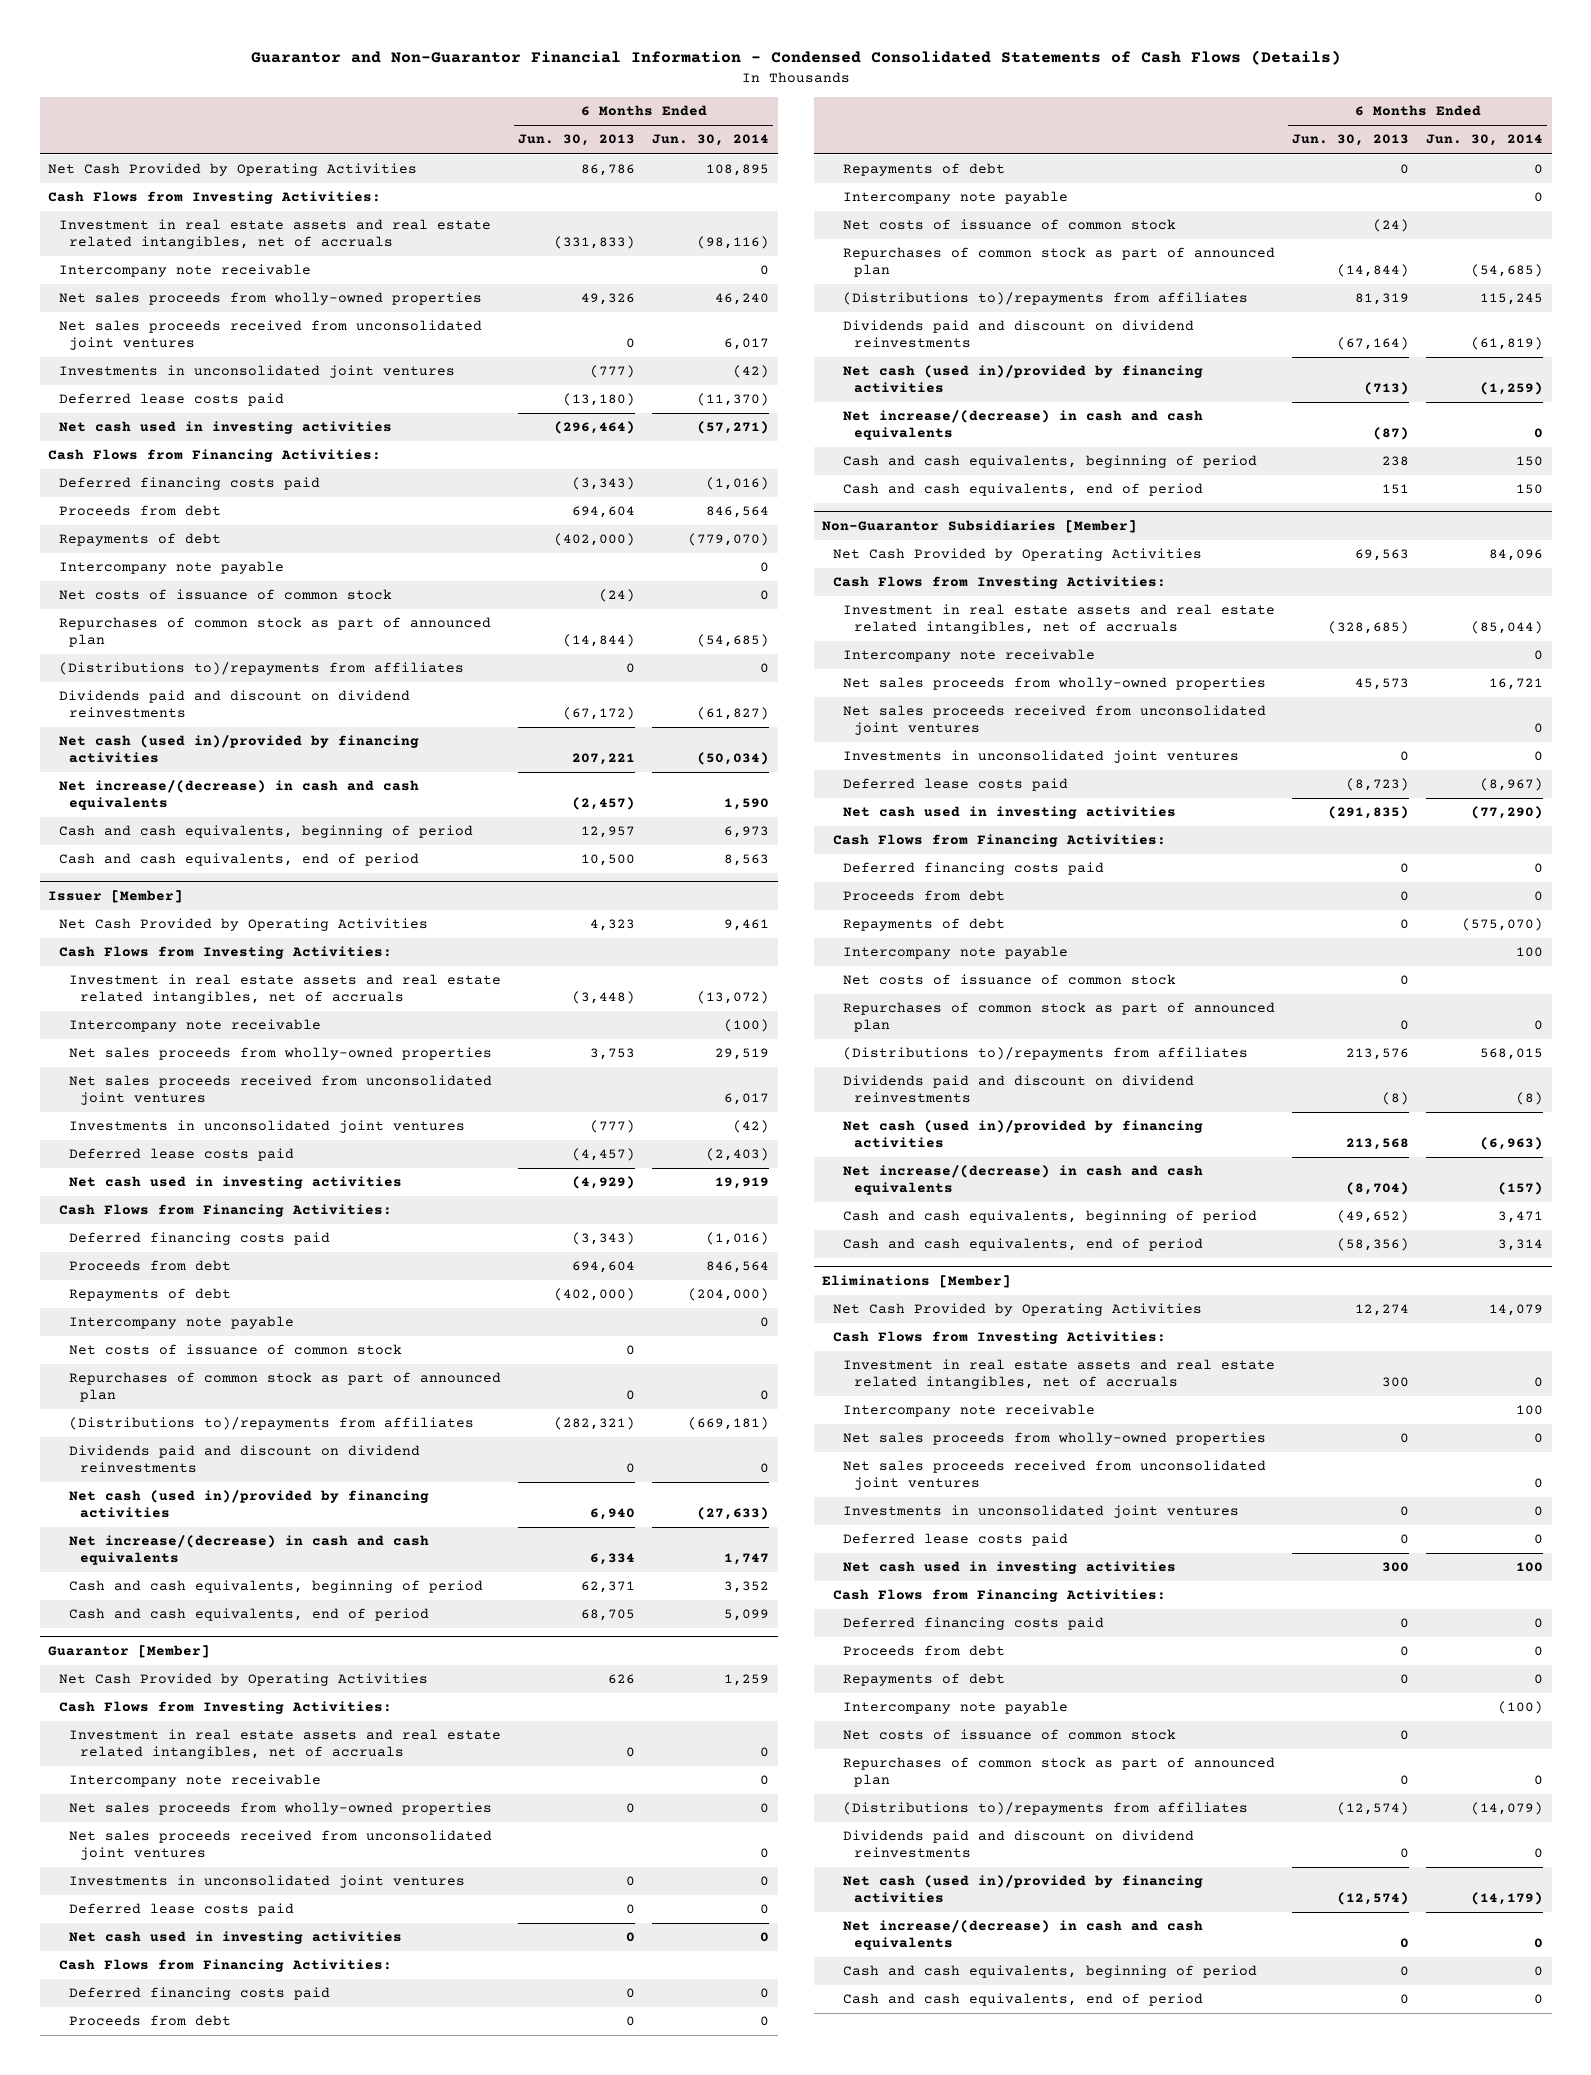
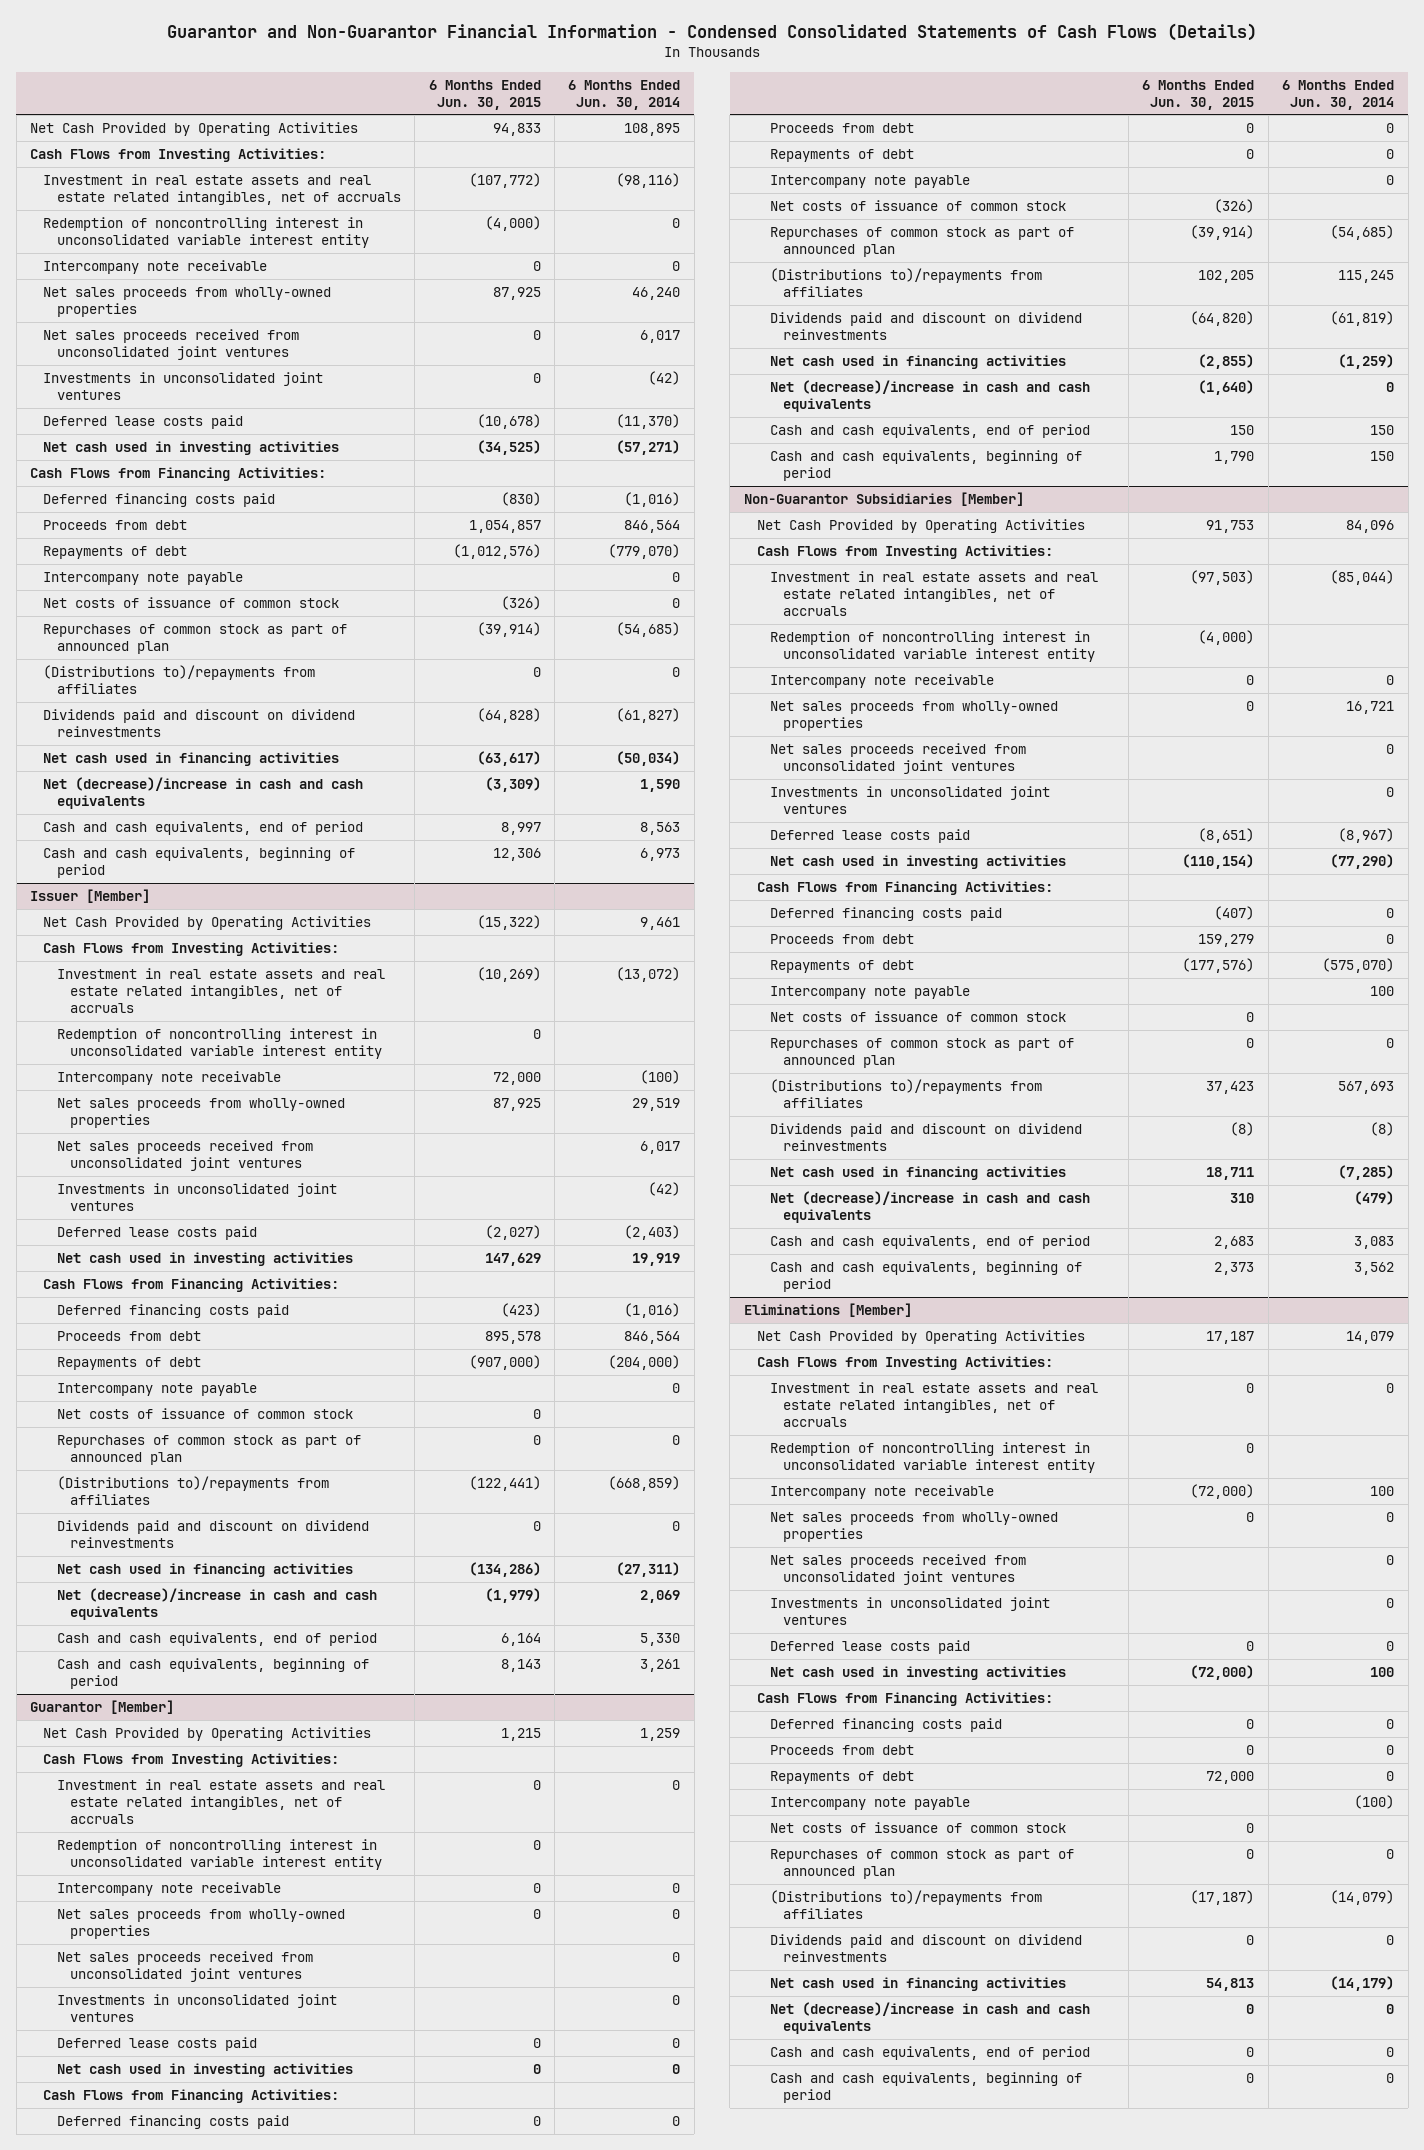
- | 6 Months Ended Jun. 30, 2013 | 6 Months Ended Jun. 30, 2014
+ | 6 Months Ended Jun. 30, 2015 | 6 Months Ended Jun. 30, 2014
+ Redemption of noncontrolling interest in unconsolidated variable interest entity | (4,000) | 0
- Net cash (used in)/provided by financing activities | 207,221 | (50,034)
- Net increase/(decrease) in cash and cash equivalents | (2,457) | 1,590
+ Net cash used in financing activities | (63,617) | (50,034)
+ Net (decrease)/increase in cash and cash equivalents | (3,309) | 1,590
moved down: Cash and cash equivalents, beginning of period | 12,306 | 6,973
@ Issuer [Member]
+ Redemption of noncontrolling interest in unconsolidated variable interest entity | 0 |
- (Distributions to)/repayments from affiliates | (282,321) | (669,181)
+ (Distributions to)/repayments from affiliates | (122,441) | (668,859)
- Net cash (used in)/provided by financing activities | 6,940 | (27,633)
- Net increase/(decrease) in cash and cash equivalents | 6,334 | 1,747
- Cash and cash equivalents, beginning of period | 62,371 | 3,352
- Cash and cash equivalents, end of period | 68,705 | 5,099
+ Net cash used in financing activities | (134,286) | (27,311)
+ Net (decrease)/increase in cash and cash equivalents | (1,979) | 2,069
+ Cash and cash equivalents, end of period | 6,164 | 5,330
+ Cash and cash equivalents, beginning of period | 8,143 | 3,261
@ Guarantor [Member]
+ Redemption of noncontrolling interest in unconsolidated variable interest entity | 0 |
- Net cash (used in)/provided by financing activities | (713) | (1,259)
- Net increase/(decrease) in cash and cash equivalents | (87) | 0
+ Net cash used in financing activities | (2,855) | (1,259)
+ Net (decrease)/increase in cash and cash equivalents | (1,640) | 0
moved down: Cash and cash equivalents, beginning of period | 1,790 | 150
@ Non-Guarantor Subsidiaries [Member]
+ Redemption of noncontrolling interest in unconsolidated variable interest entity | (4,000) |
- (Distributions to)/repayments from affiliates | 213,576 | 568,015
+ (Distributions to)/repayments from affiliates | 37,423 | 567,693
- Net cash (used in)/provided by financing activities | 213,568 | (6,963)
- Net increase/(decrease) in cash and cash equivalents | (8,704) | (157)
- Cash and cash equivalents, beginning of period | (49,652) | 3,471
- Cash and cash equivalents, end of period | (58,356) | 3,314
+ Net cash used in financing activities | 18,711 | (7,285)
+ Net (decrease)/increase in cash and cash equivalents | 310 | (479)
+ Cash and cash equivalents, end of period | 2,683 | 3,083
+ Cash and cash equivalents, beginning of period | 2,373 | 3,562
@ Eliminations [Member]
+ Redemption of noncontrolling interest in unconsolidated variable interest entity | 0 |
- Net cash (used in)/provided by financing activities | (12,574) | (14,179)
- Net increase/(decrease) in cash and cash equivalents | 0 | 0
+ Net cash used in financing activities | 54,813 | (14,179)
+ Net (decrease)/increase in cash and cash equivalents | 0 | 0
moved down: Cash and cash equivalents, beginning of period | 0 | 0

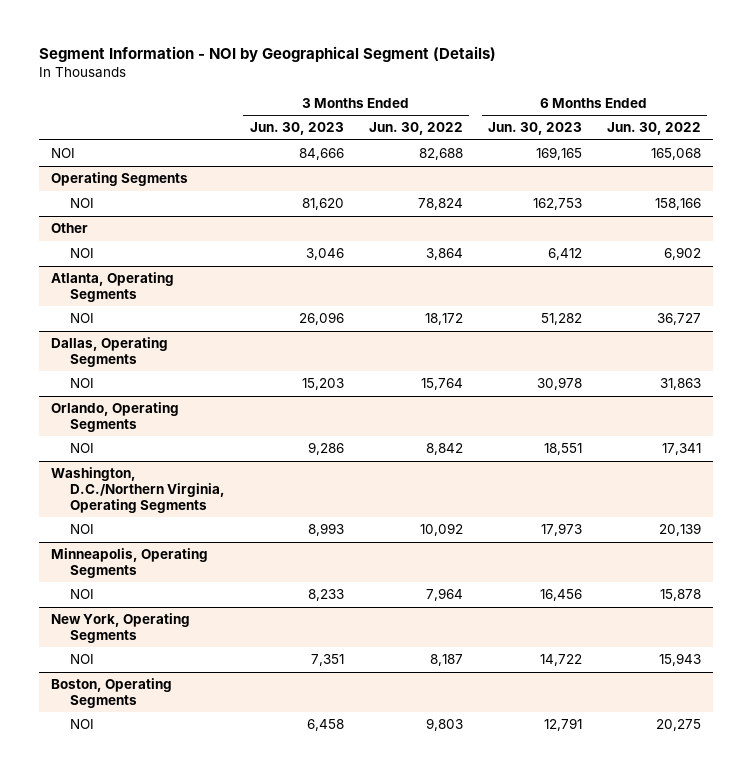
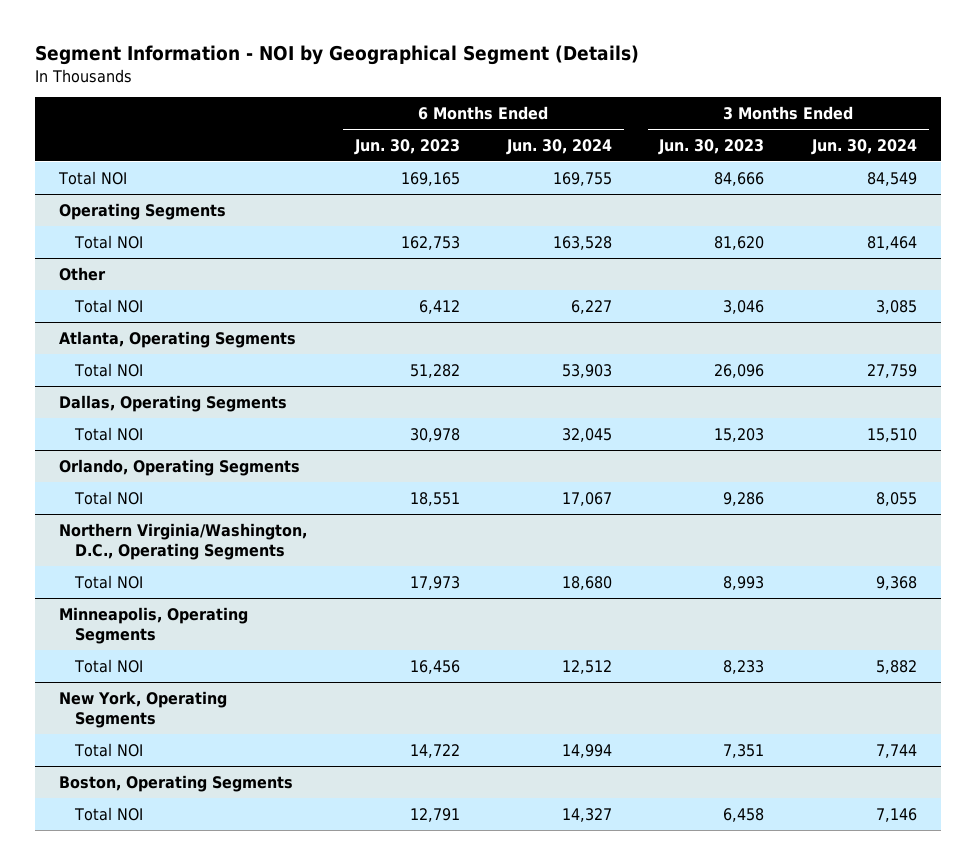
- | 3 Months Ended Jun. 30, 2023 | 3 Months Ended Jun. 30, 2022 | 6 Months Ended Jun. 30, 2023 | 6 Months Ended Jun. 30, 2022
+ | 6 Months Ended Jun. 30, 2023 | 6 Months Ended Jun. 30, 2024 | 3 Months Ended Jun. 30, 2023 | 3 Months Ended Jun. 30, 2024
- NOI | 84,666 | 82,688 | 169,165 | 165,068
+ Total NOI | 169,165 | 169,755 | 84,666 | 84,549
@ Operating Segments
- NOI | 81,620 | 78,824 | 162,753 | 158,166
+ Total NOI | 162,753 | 163,528 | 81,620 | 81,464
@ Other
- NOI | 3,046 | 3,864 | 6,412 | 6,902
+ Total NOI | 6,412 | 6,227 | 3,046 | 3,085
@ Atlanta, Operating Segments
- NOI | 26,096 | 18,172 | 51,282 | 36,727
+ Total NOI | 51,282 | 53,903 | 26,096 | 27,759
@ Dallas, Operating Segments
- NOI | 15,203 | 15,764 | 30,978 | 31,863
+ Total NOI | 30,978 | 32,045 | 15,203 | 15,510
@ Orlando, Operating Segments
- NOI | 9,286 | 8,842 | 18,551 | 17,341
- Washington, D.C./Northern Virginia, Operating Segments
- NOI | 8,993 | 10,092 | 17,973 | 20,139
@ Orlando, Operating Segments
+ Total NOI | 18,551 | 17,067 | 9,286 | 8,055
+ Northern Virginia/Washington, D.C., Operating Segments
+ Total NOI | 17,973 | 18,680 | 8,993 | 9,368
@ Minneapolis, Operating Segments
- NOI | 8,233 | 7,964 | 16,456 | 15,878
+ Total NOI | 16,456 | 12,512 | 8,233 | 5,882
@ New York, Operating Segments
- NOI | 7,351 | 8,187 | 14,722 | 15,943
+ Total NOI | 14,722 | 14,994 | 7,351 | 7,744
@ Boston, Operating Segments
- NOI | 6,458 | 9,803 | 12,791 | 20,275
+ Total NOI | 12,791 | 14,327 | 6,458 | 7,146

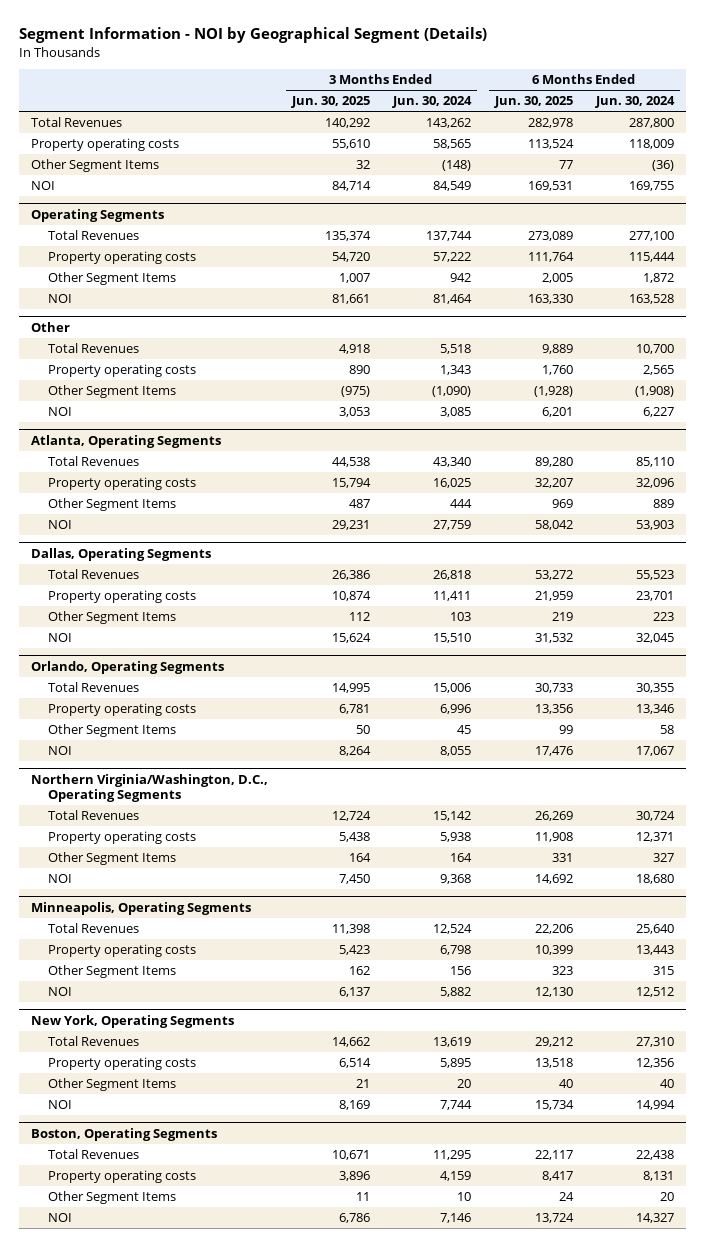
- | 6 Months Ended Jun. 30, 2023 | 6 Months Ended Jun. 30, 2024 | 3 Months Ended Jun. 30, 2023 | 3 Months Ended Jun. 30, 2024
+ | 3 Months Ended Jun. 30, 2025 | 3 Months Ended Jun. 30, 2024 | 6 Months Ended Jun. 30, 2025 | 6 Months Ended Jun. 30, 2024
- Total NOI | 169,165 | 169,755 | 84,666 | 84,549
+ Total Revenues | 140,292 | 143,262 | 282,978 | 287,800
+ Property operating costs | 55,610 | 58,565 | 113,524 | 118,009
+ Other Segment Items | 32 | (148) | 77 | (36)
+ NOI | 84,714 | 84,549 | 169,531 | 169,755
@ Operating Segments
- Total NOI | 162,753 | 163,528 | 81,620 | 81,464
+ Total Revenues | 135,374 | 137,744 | 273,089 | 277,100
+ Property operating costs | 54,720 | 57,222 | 111,764 | 115,444
+ Other Segment Items | 1,007 | 942 | 2,005 | 1,872
+ NOI | 81,661 | 81,464 | 163,330 | 163,528
@ Other
- Total NOI | 6,412 | 6,227 | 3,046 | 3,085
+ Total Revenues | 4,918 | 5,518 | 9,889 | 10,700
+ Property operating costs | 890 | 1,343 | 1,760 | 2,565
+ Other Segment Items | (975) | (1,090) | (1,928) | (1,908)
+ NOI | 3,053 | 3,085 | 6,201 | 6,227
@ Atlanta, Operating Segments
- Total NOI | 51,282 | 53,903 | 26,096 | 27,759
+ Total Revenues | 44,538 | 43,340 | 89,280 | 85,110
+ Property operating costs | 15,794 | 16,025 | 32,207 | 32,096
+ Other Segment Items | 487 | 444 | 969 | 889
+ NOI | 29,231 | 27,759 | 58,042 | 53,903
@ Dallas, Operating Segments
- Total NOI | 30,978 | 32,045 | 15,203 | 15,510
+ Total Revenues | 26,386 | 26,818 | 53,272 | 55,523
+ Property operating costs | 10,874 | 11,411 | 21,959 | 23,701
+ Other Segment Items | 112 | 103 | 219 | 223
+ NOI | 15,624 | 15,510 | 31,532 | 32,045
@ Orlando, Operating Segments
- Total NOI | 18,551 | 17,067 | 9,286 | 8,055
+ Total Revenues | 14,995 | 15,006 | 30,733 | 30,355
+ Property operating costs | 6,781 | 6,996 | 13,356 | 13,346
+ Other Segment Items | 50 | 45 | 99 | 58
+ NOI | 8,264 | 8,055 | 17,476 | 17,067
@ Northern Virginia/Washington, D.C., Operating Segments
- Total NOI | 17,973 | 18,680 | 8,993 | 9,368
+ Total Revenues | 12,724 | 15,142 | 26,269 | 30,724
+ Property operating costs | 5,438 | 5,938 | 11,908 | 12,371
+ Other Segment Items | 164 | 164 | 331 | 327
+ NOI | 7,450 | 9,368 | 14,692 | 18,680
@ Minneapolis, Operating Segments
- Total NOI | 16,456 | 12,512 | 8,233 | 5,882
+ Total Revenues | 11,398 | 12,524 | 22,206 | 25,640
+ Property operating costs | 5,423 | 6,798 | 10,399 | 13,443
+ Other Segment Items | 162 | 156 | 323 | 315
+ NOI | 6,137 | 5,882 | 12,130 | 12,512
@ New York, Operating Segments
- Total NOI | 14,722 | 14,994 | 7,351 | 7,744
+ Total Revenues | 14,662 | 13,619 | 29,212 | 27,310
+ Property operating costs | 6,514 | 5,895 | 13,518 | 12,356
+ Other Segment Items | 21 | 20 | 40 | 40
+ NOI | 8,169 | 7,744 | 15,734 | 14,994
@ Boston, Operating Segments
- Total NOI | 12,791 | 14,327 | 6,458 | 7,146
+ Total Revenues | 10,671 | 11,295 | 22,117 | 22,438
+ Property operating costs | 3,896 | 4,159 | 8,417 | 8,131
+ Other Segment Items | 11 | 10 | 24 | 20
+ NOI | 6,786 | 7,146 | 13,724 | 14,327

